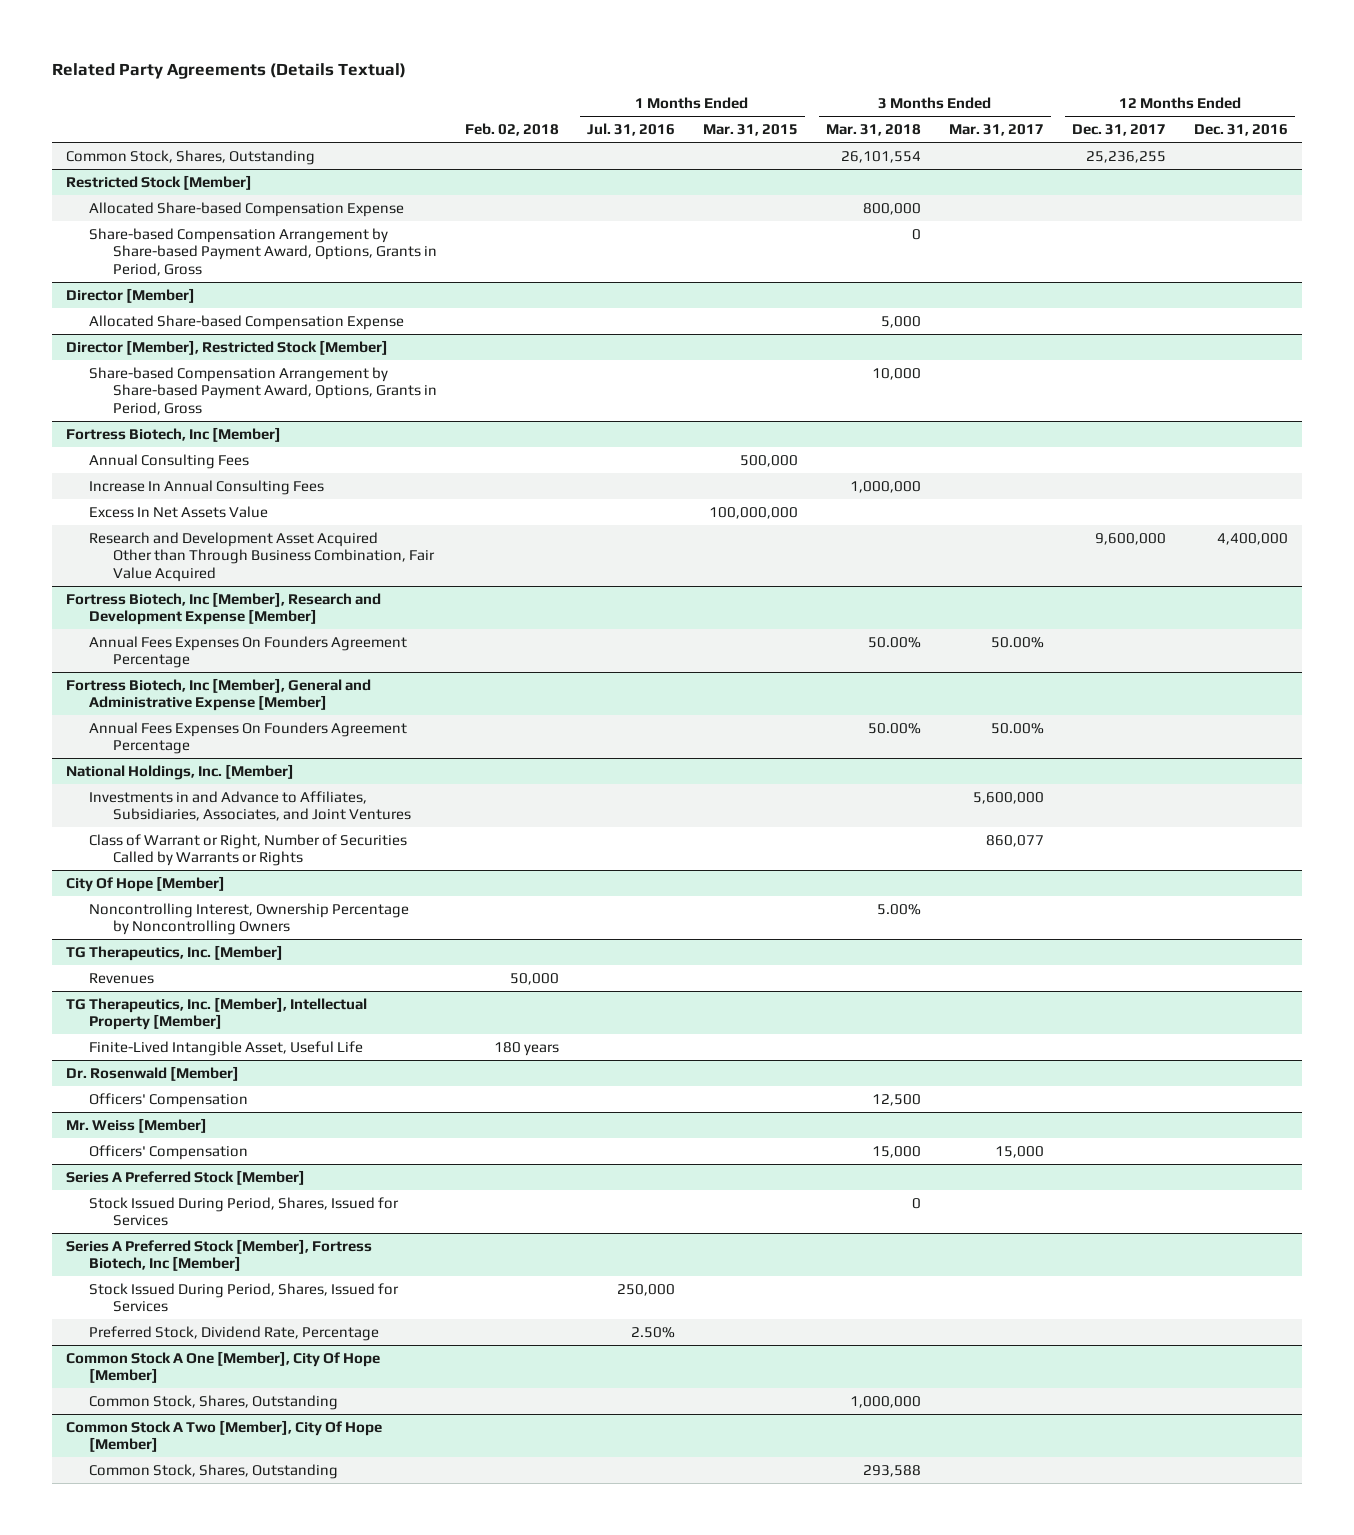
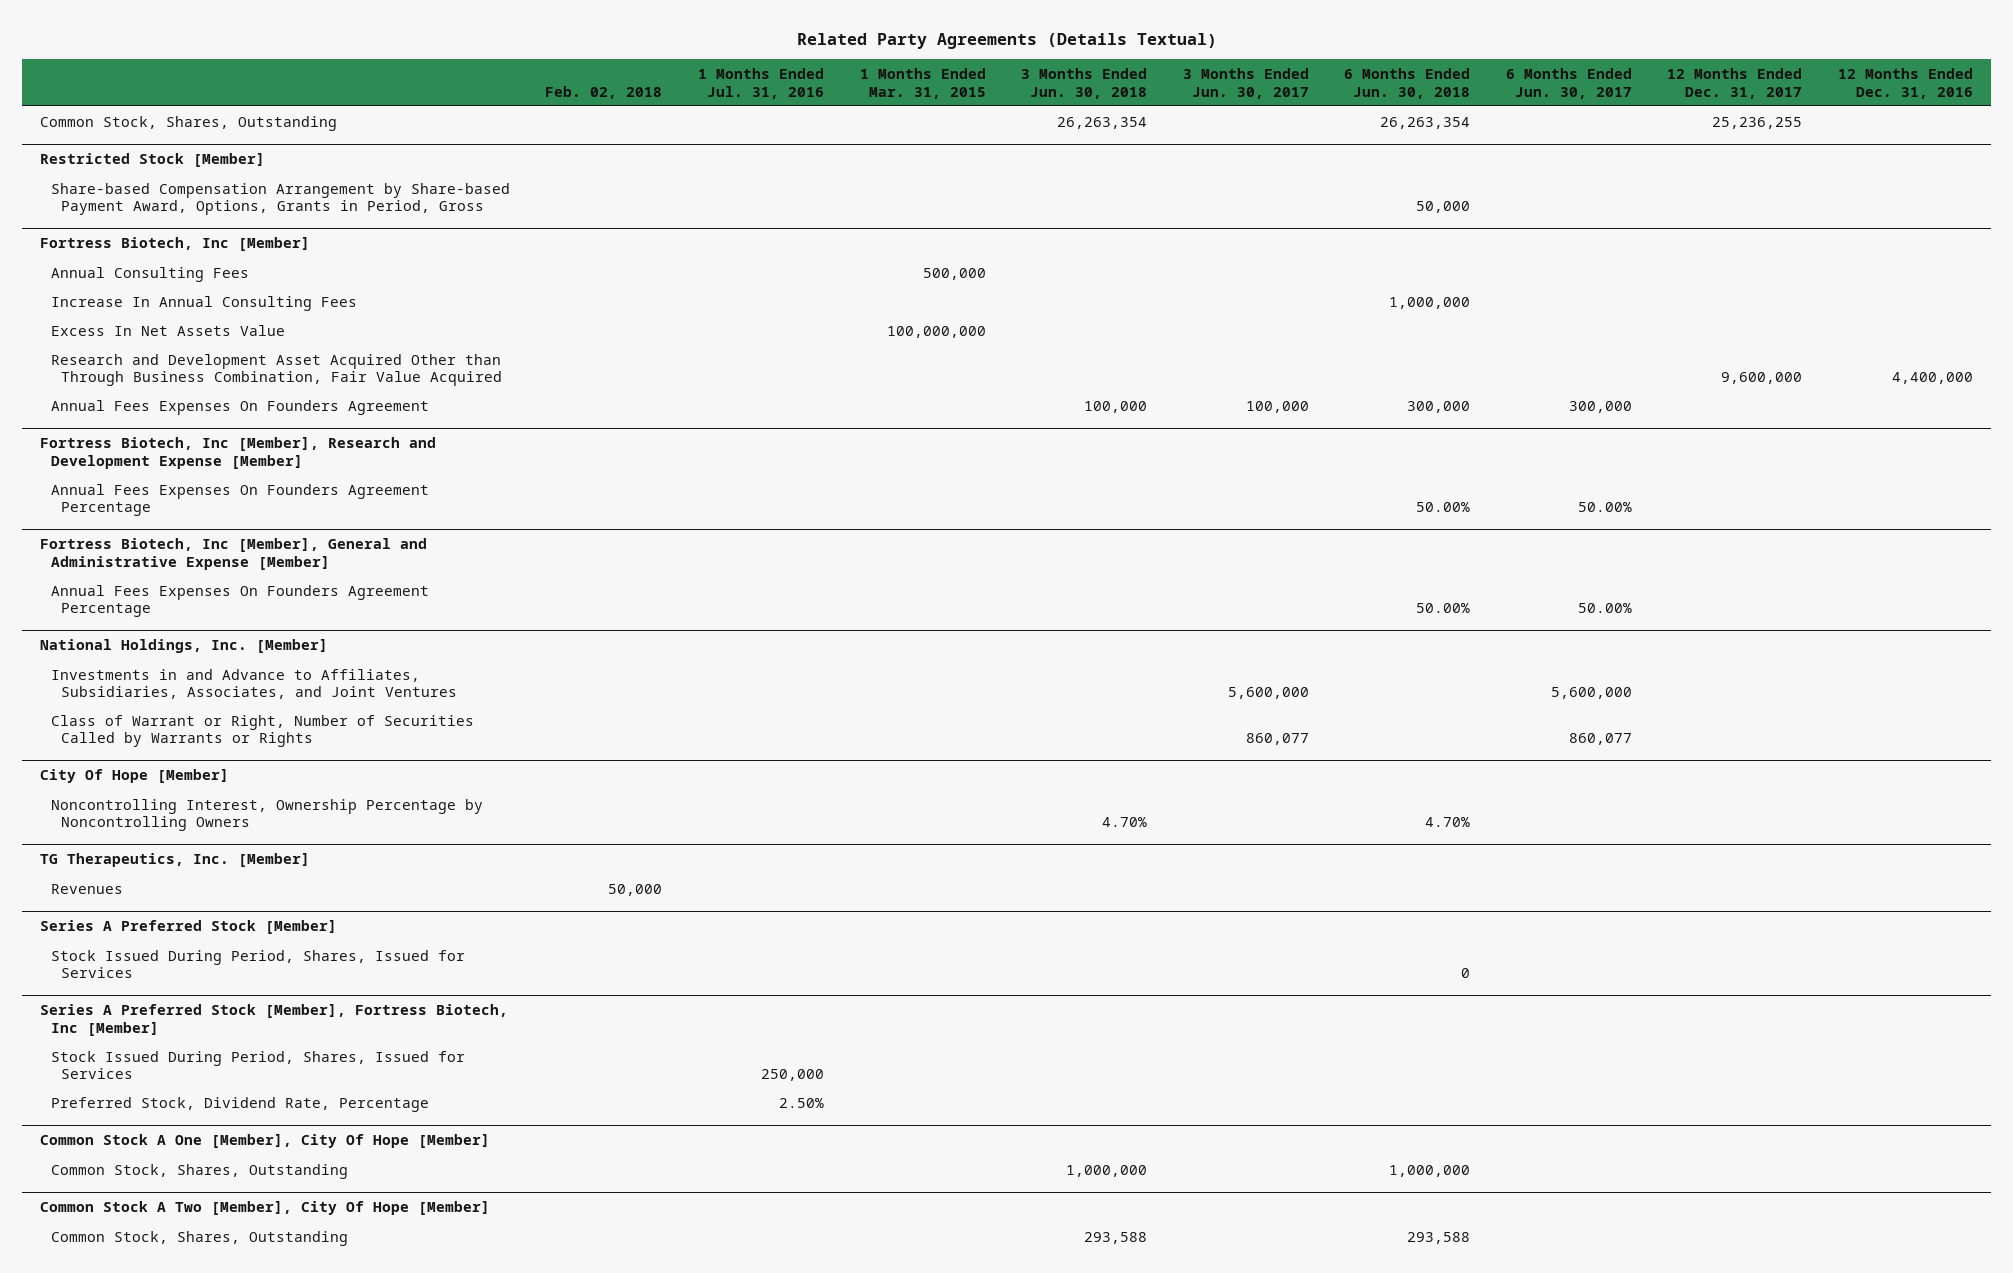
- | Feb. 02, 2018 | 1 Months Ended Jul. 31, 2016 | 1 Months Ended Mar. 31, 2015 | 3 Months Ended Mar. 31, 2018 | 3 Months Ended Mar. 31, 2017 | 12 Months Ended Dec. 31, 2017 | 12 Months Ended Dec. 31, 2016
+ | Feb. 02, 2018 | 1 Months Ended Jul. 31, 2016 | 1 Months Ended Mar. 31, 2015 | 3 Months Ended Jun. 30, 2018 | 3 Months Ended Jun. 30, 2017 | 6 Months Ended Jun. 30, 2018 | 6 Months Ended Jun. 30, 2017 | 12 Months Ended Dec. 31, 2017 | 12 Months Ended Dec. 31, 2016
@ Restricted Stock [Member]
- Allocated Share-based Compensation Expense | | | | 800,000 | | |
- Director [Member]
- Allocated Share-based Compensation Expense | | | | 5,000 | | |
- Director [Member], Restricted Stock [Member]
- Share-based Compensation Arrangement by Share-based Payment Award, Options, Grants in Period, Gross | | | | 10,000 | | |
@ Fortress Biotech, Inc [Member]
+ Annual Fees Expenses On Founders Agreement | | | | 100,000 | 100,000 | 300,000 | 300,000 | |
- TG Therapeutics, Inc. [Member], Intellectual Property [Member]
- Finite-Lived Intangible Asset, Useful Life | 180 years | | | | | |
- Dr. Rosenwald [Member]
- Officers' Compensation | | | | 12,500 | | |
- Mr. Weiss [Member]
- Officers' Compensation | | | | 15,000 | 15,000 | |

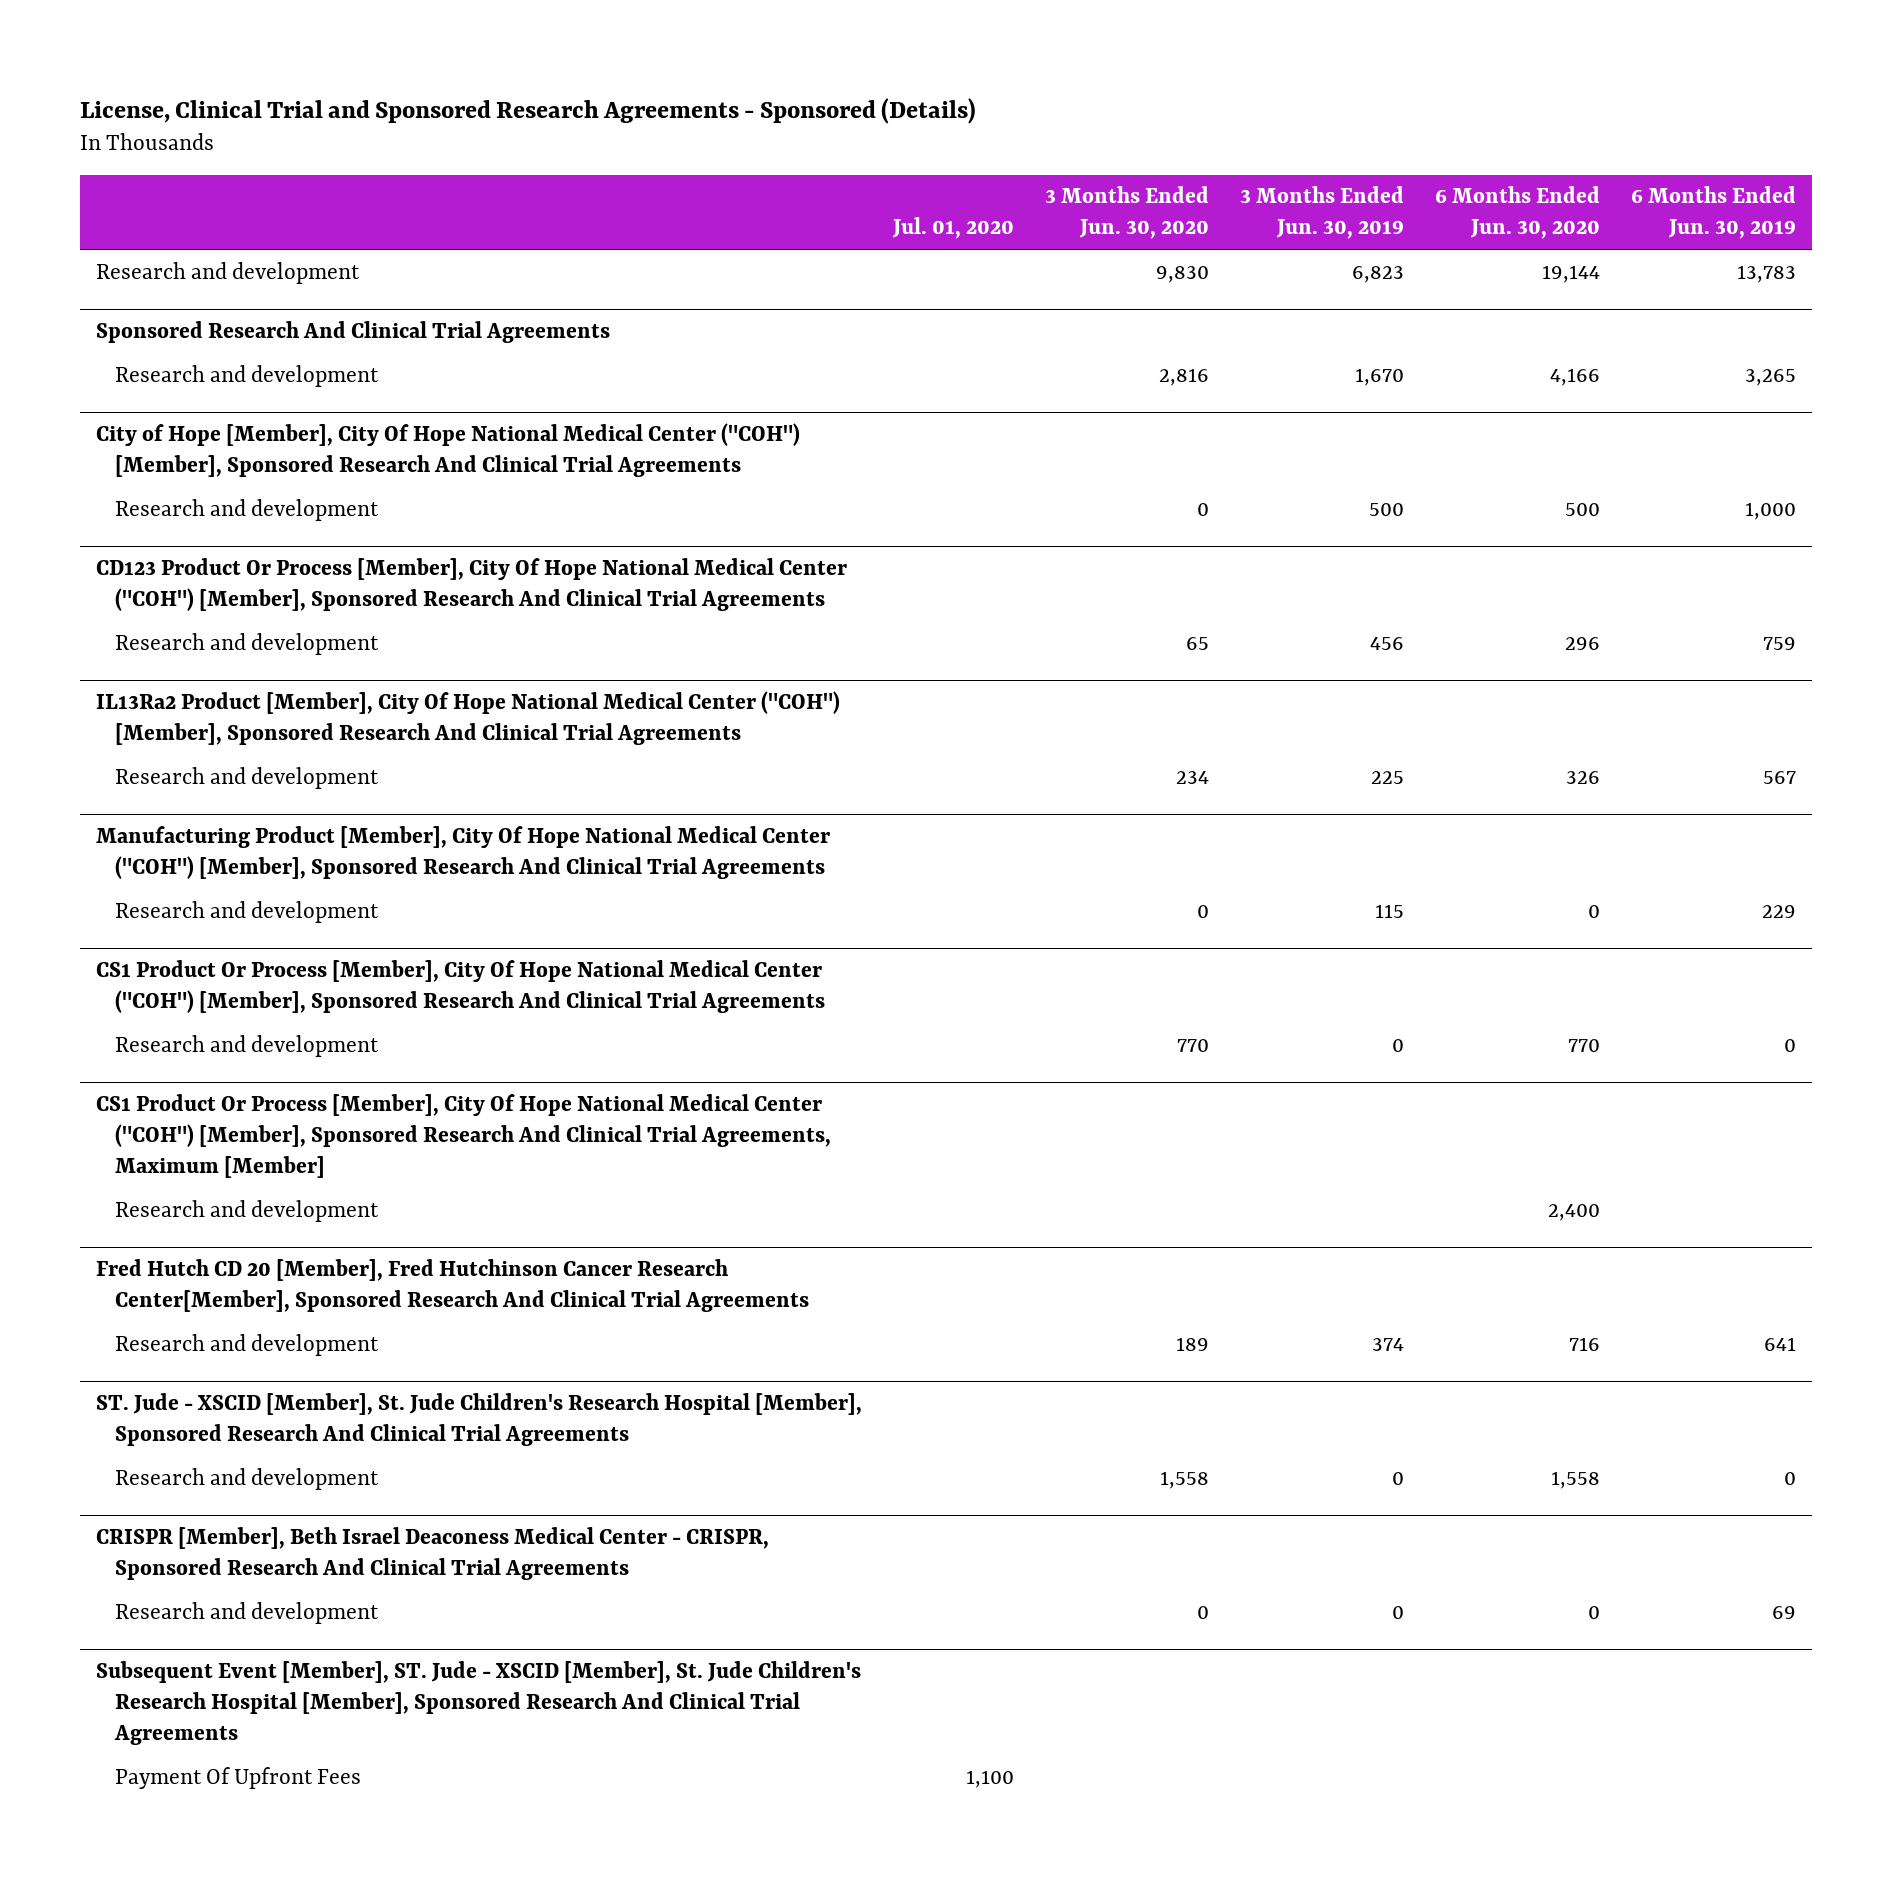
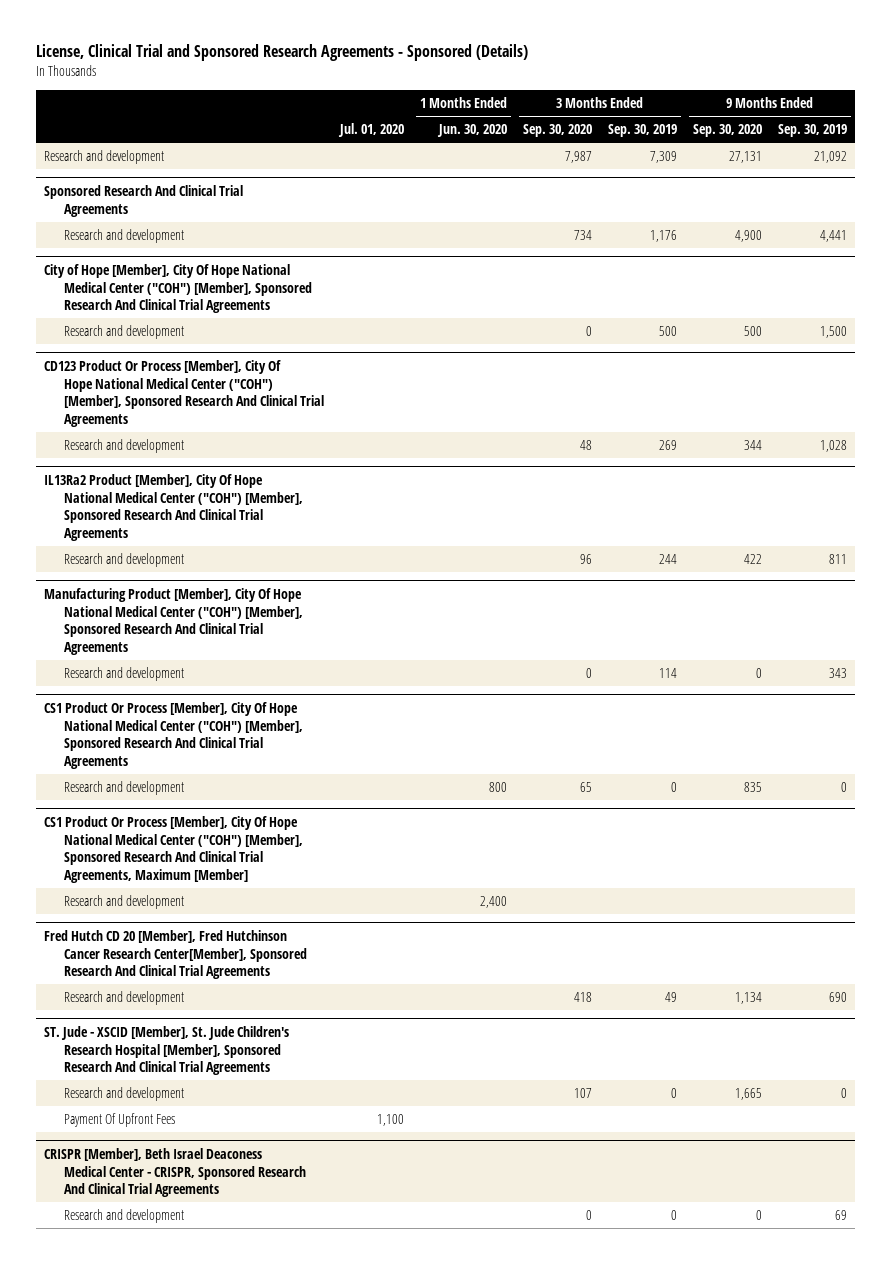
- | Jul. 01, 2020 | 3 Months Ended Jun. 30, 2020 | 3 Months Ended Jun. 30, 2019 | 6 Months Ended Jun. 30, 2020 | 6 Months Ended Jun. 30, 2019
+ | Jul. 01, 2020 | 1 Months Ended Jun. 30, 2020 | 3 Months Ended Sep. 30, 2020 | 3 Months Ended Sep. 30, 2019 | 9 Months Ended Sep. 30, 2020 | 9 Months Ended Sep. 30, 2019
@ ST. Jude - XSCID [Member], St. Jude Children's Research Hospital [Member], Sponsored Research And Clinical Trial Agreements
+ Payment Of Upfront Fees | 1,100 | | | | |
- Subsequent Event [Member], ST. Jude - XSCID [Member], St. Jude Children's Research Hospital [Member], Sponsored Research And Clinical Trial Agreements
- Payment Of Upfront Fees | 1,100 | | | |

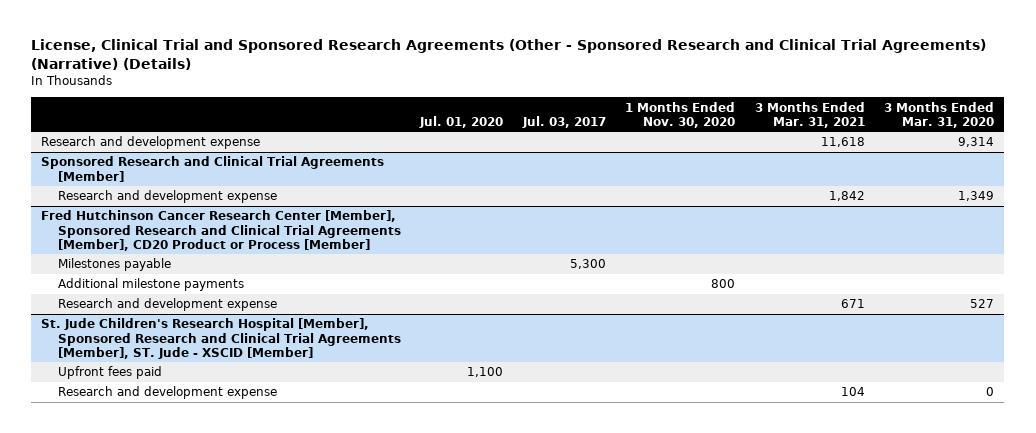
- License, Clinical Trial and Sponsored Research Agreements - Sponsored (Details)
+ License, Clinical Trial and Sponsored Research Agreements (Other - Sponsored Research and Clinical Trial Agreements) (Narrative) (Details)
- | Jul. 01, 2020 | 1 Months Ended Jun. 30, 2020 | 3 Months Ended Sep. 30, 2020 | 3 Months Ended Sep. 30, 2019 | 9 Months Ended Sep. 30, 2020 | 9 Months Ended Sep. 30, 2019
+ | Jul. 01, 2020 | Jul. 03, 2017 | 1 Months Ended Nov. 30, 2020 | 3 Months Ended Mar. 31, 2021 | 3 Months Ended Mar. 31, 2020
- Research and development | | | 7,987 | 7,309 | 27,131 | 21,092
- Sponsored Research And Clinical Trial Agreements
- Research and development | | | 734 | 1,176 | 4,900 | 4,441
- City of Hope [Member], City Of Hope National Medical Center ("COH") [Member], Sponsored Research And Clinical Trial Agreements
- Research and development | | | 0 | 500 | 500 | 1,500
- CD123 Product Or Process [Member], City Of Hope National Medical Center ("COH") [Member], Sponsored Research And Clinical Trial Agreements
- Research and development | | | 48 | 269 | 344 | 1,028
- IL13Ra2 Product [Member], City Of Hope National Medical Center ("COH") [Member], Sponsored Research And Clinical Trial Agreements
- Research and development | | | 96 | 244 | 422 | 811
- Manufacturing Product [Member], City Of Hope National Medical Center ("COH") [Member], Sponsored Research And Clinical Trial Agreements
- Research and development | | | 0 | 114 | 0 | 343
- CS1 Product Or Process [Member], City Of Hope National Medical Center ("COH") [Member], Sponsored Research And Clinical Trial Agreements
- Research and development | | 800 | 65 | 0 | 835 | 0
- CS1 Product Or Process [Member], City Of Hope National Medical Center ("COH") [Member], Sponsored Research And Clinical Trial Agreements, Maximum [Member]
- Research and development | | 2,400 | | | |
- Fred Hutch CD 20 [Member], Fred Hutchinson Cancer Research Center[Member], Sponsored Research And Clinical Trial Agreements
- Research and development | | | 418 | 49 | 1,134 | 690
- ST. Jude - XSCID [Member], St. Jude Children's Research Hospital [Member], Sponsored Research And Clinical Trial Agreements
- Research and development | | | 107 | 0 | 1,665 | 0
- Payment Of Upfront Fees | 1,100 | | | | |
- CRISPR [Member], Beth Israel Deaconess Medical Center - CRISPR, Sponsored Research And Clinical Trial Agreements
- Research and development | | | 0 | 0 | 0 | 69
+ Research and development expense | | | | 11,618 | 9,314
+ Sponsored Research and Clinical Trial Agreements [Member]
+ Research and development expense | | | | 1,842 | 1,349
+ Fred Hutchinson Cancer Research Center [Member], Sponsored Research and Clinical Trial Agreements [Member], CD20 Product or Process [Member]
+ Milestones payable | | 5,300 | | |
+ Additional milestone payments | | | 800 | |
+ Research and development expense | | | | 671 | 527
+ St. Jude Children's Research Hospital [Member], Sponsored Research and Clinical Trial Agreements [Member], ST. Jude - XSCID [Member]
+ Upfront fees paid | 1,100 | | | |
+ Research and development expense | | | | 104 | 0

